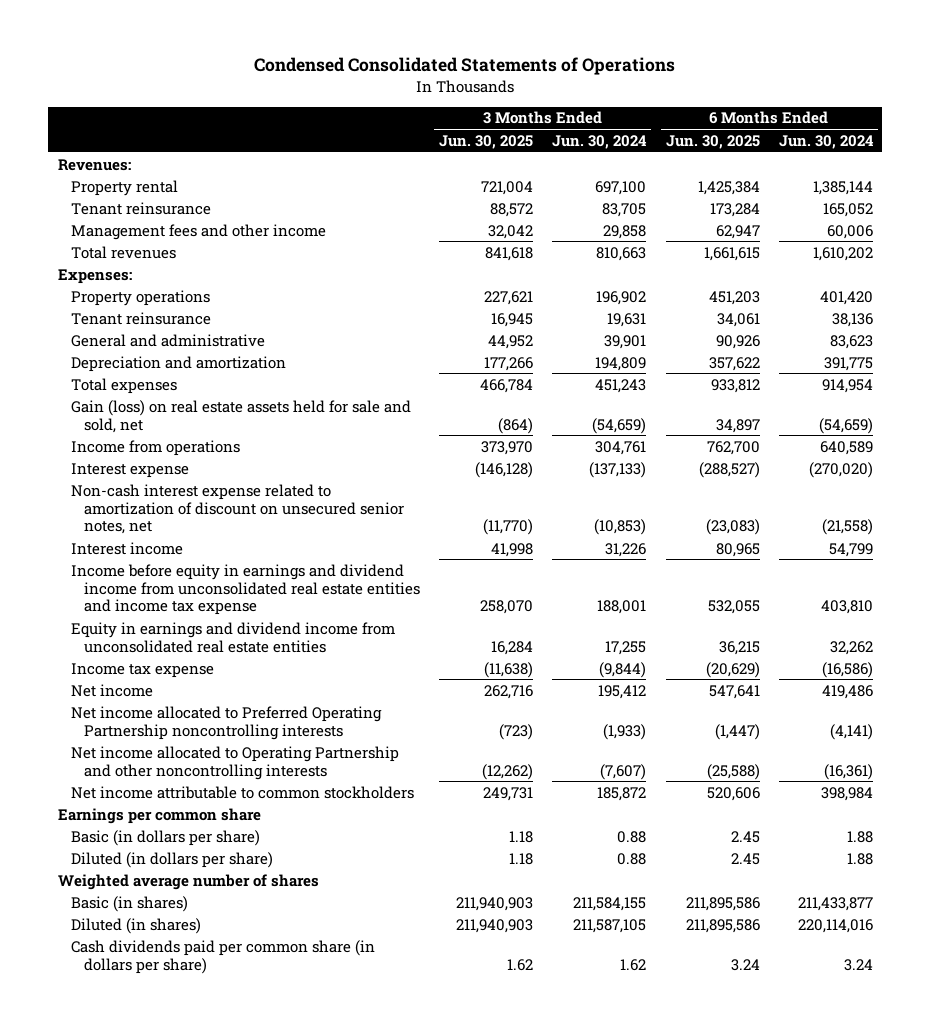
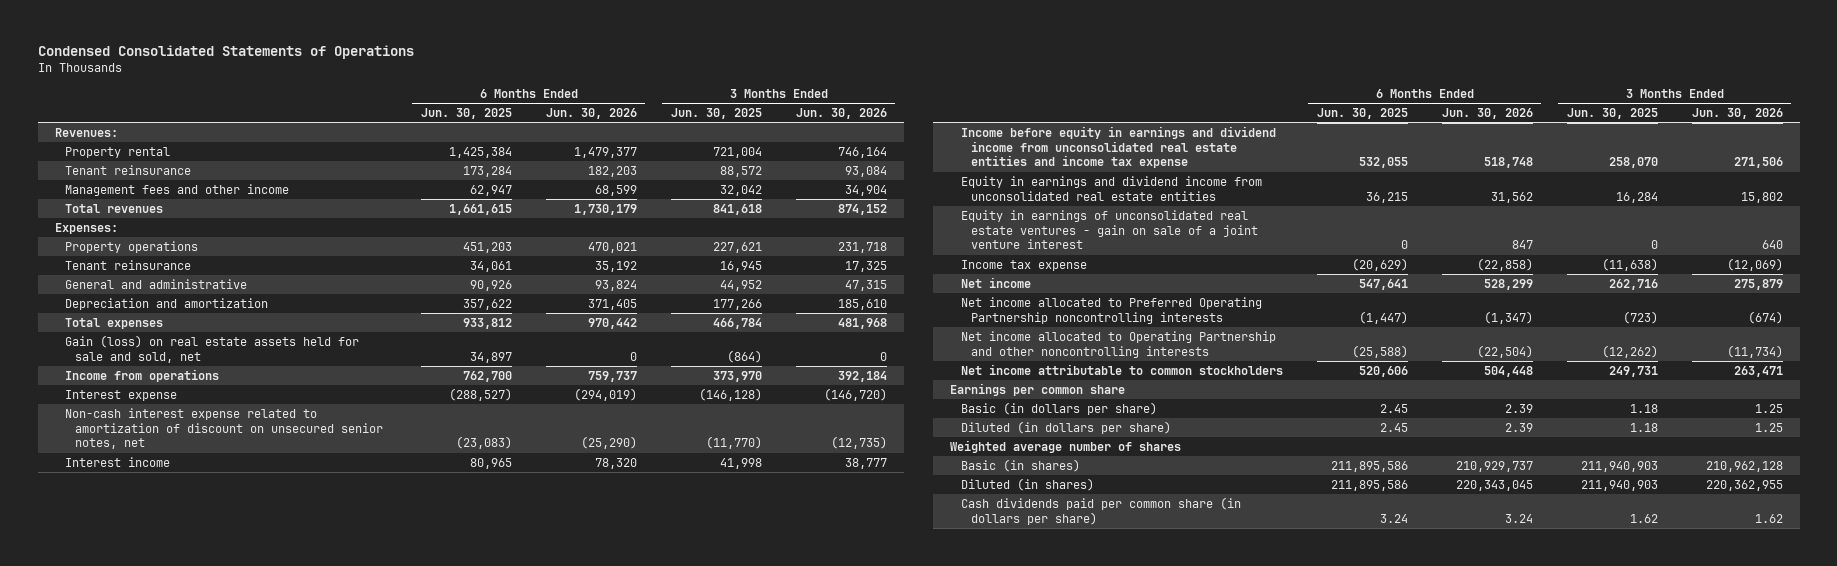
- | 3 Months Ended Jun. 30, 2025 | 3 Months Ended Jun. 30, 2024 | 6 Months Ended Jun. 30, 2025 | 6 Months Ended Jun. 30, 2024
+ | 6 Months Ended Jun. 30, 2025 | 6 Months Ended Jun. 30, 2026 | 3 Months Ended Jun. 30, 2025 | 3 Months Ended Jun. 30, 2026
+ Equity in earnings of unconsolidated real estate ventures - gain on sale of a joint venture interest | 0 | 847 | 0 | 640

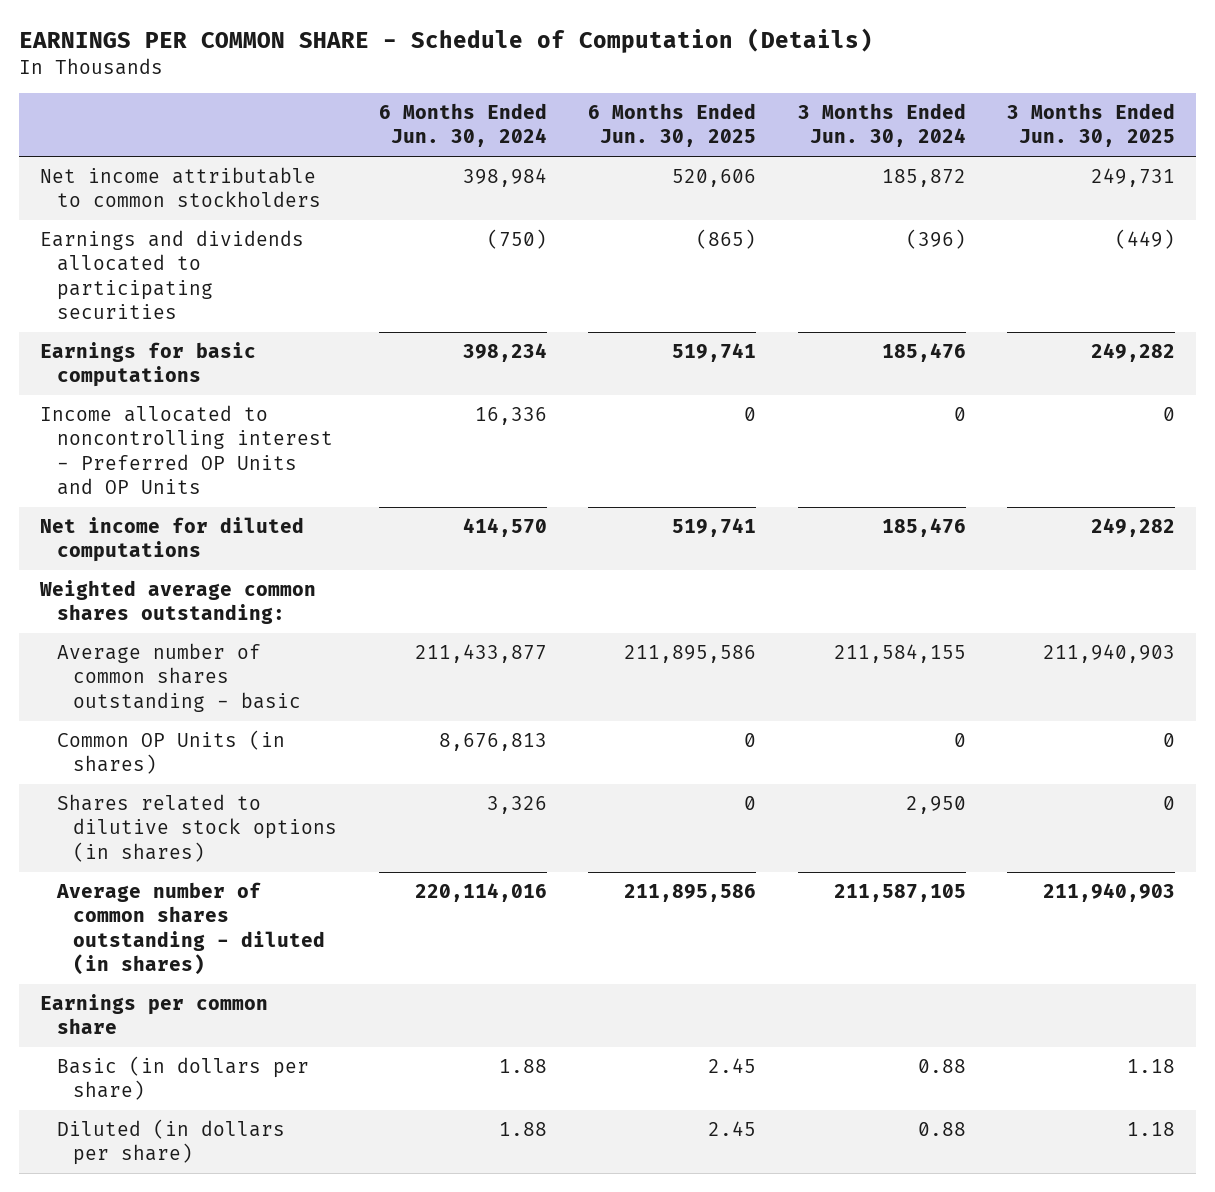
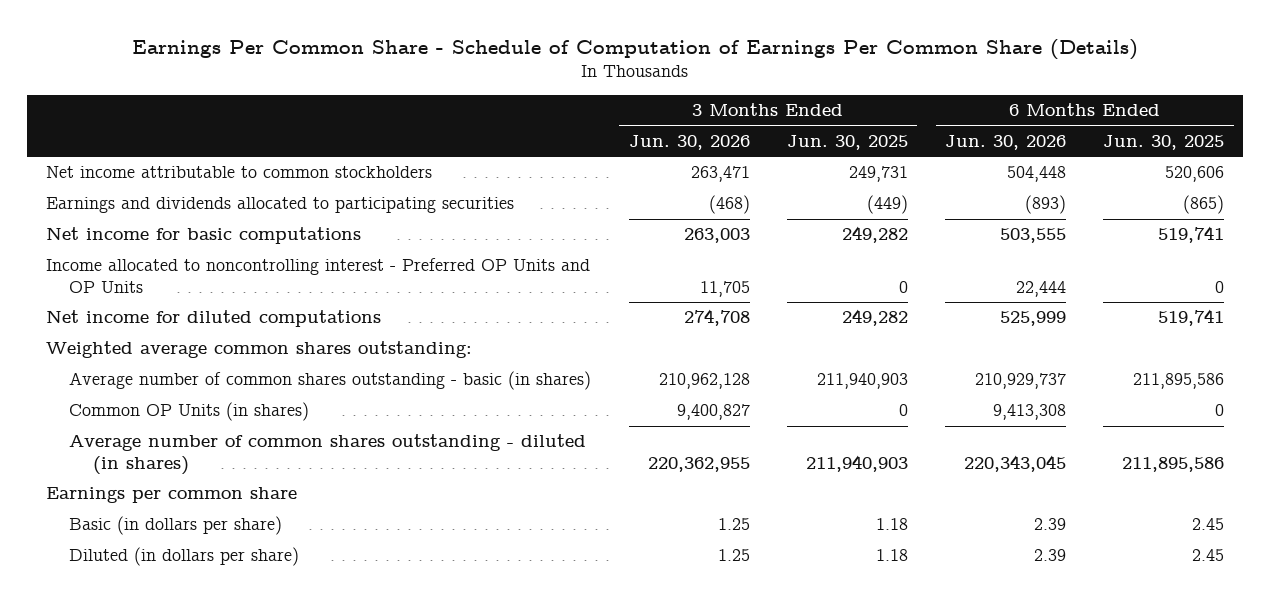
- EARNINGS PER COMMON SHARE - Schedule of Computation (Details)
+ Earnings Per Common Share - Schedule of Computation of Earnings Per Common Share (Details)
- | 6 Months Ended Jun. 30, 2024 | 6 Months Ended Jun. 30, 2025 | 3 Months Ended Jun. 30, 2024 | 3 Months Ended Jun. 30, 2025
+ | 3 Months Ended Jun. 30, 2026 | 3 Months Ended Jun. 30, 2025 | 6 Months Ended Jun. 30, 2026 | 6 Months Ended Jun. 30, 2025
- Earnings for basic computations | 398,234 | 519,741 | 185,476 | 249,282
+ Net income for basic computations | 263,003 | 249,282 | 503,555 | 519,741
- Average number of common shares outstanding - basic | 211,433,877 | 211,895,586 | 211,584,155 | 211,940,903
+ Average number of common shares outstanding - basic (in shares) | 210,962,128 | 211,940,903 | 210,929,737 | 211,895,586
- Shares related to dilutive stock options (in shares) | 3,326 | 0 | 2,950 | 0

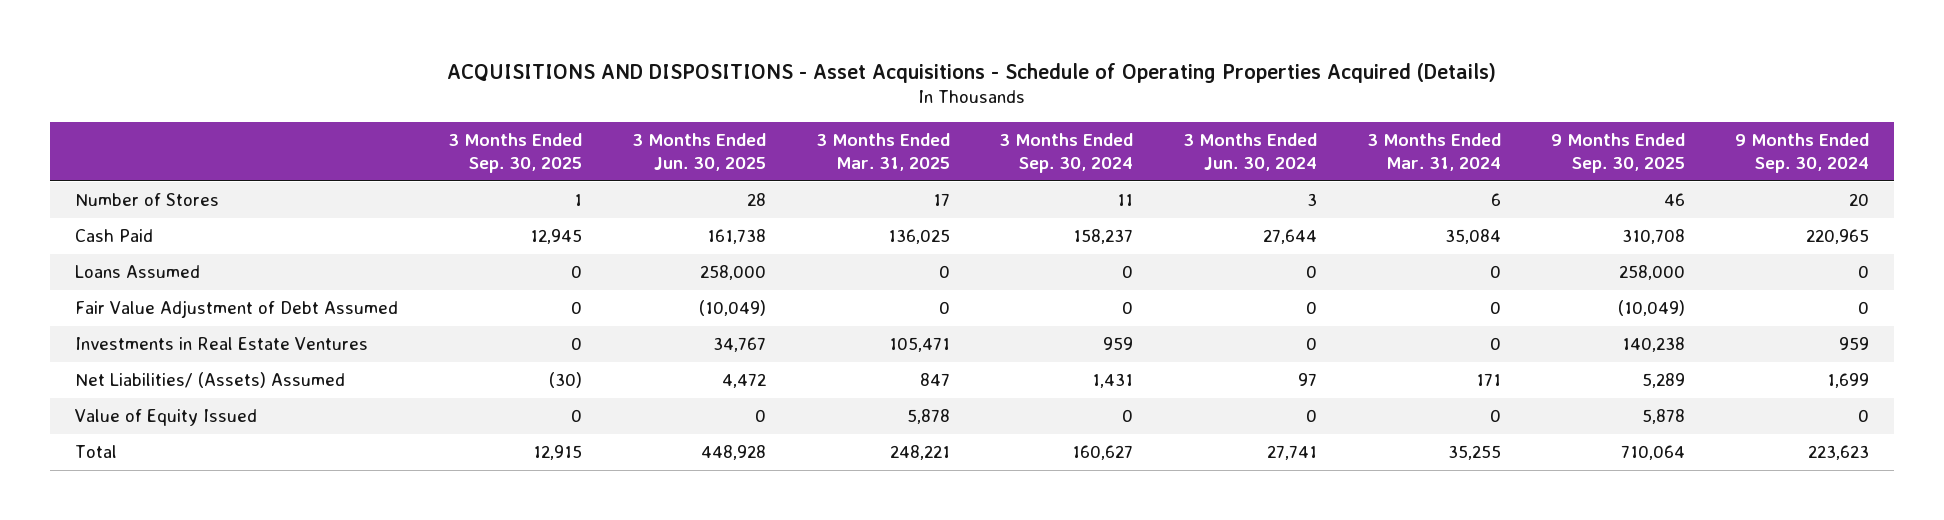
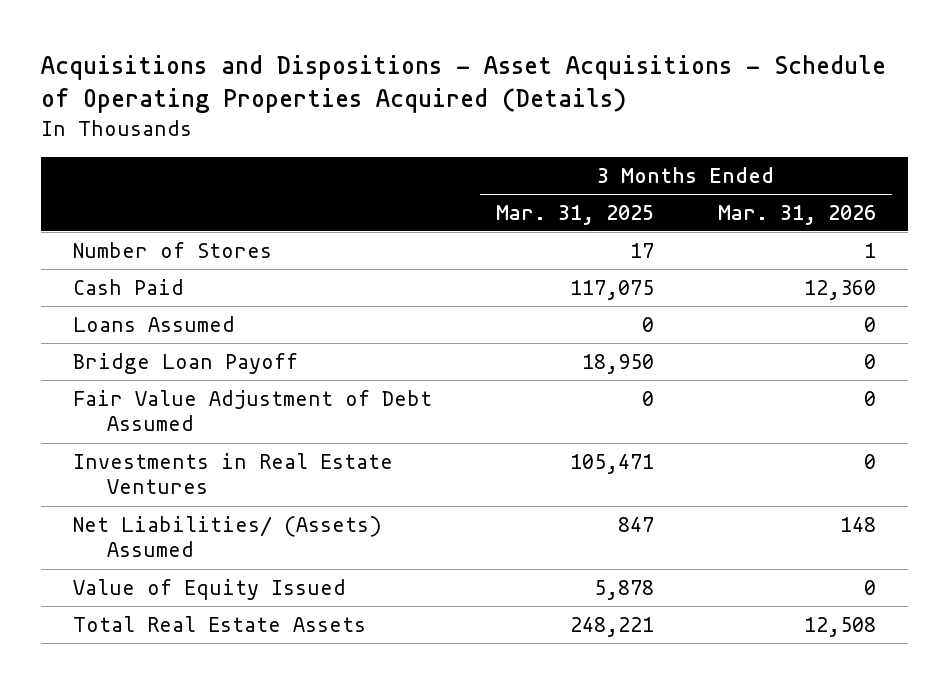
- ACQUISITIONS AND DISPOSITIONS - Asset Acquisitions - Schedule of Operating Properties Acquired (Details)
+ Acquisitions and Dispositions - Asset Acquisitions - Schedule of Operating Properties Acquired (Details)
- | 3 Months Ended Sep. 30, 2025 | 3 Months Ended Jun. 30, 2025 | 3 Months Ended Mar. 31, 2025 | 3 Months Ended Sep. 30, 2024 | 3 Months Ended Jun. 30, 2024 | 3 Months Ended Mar. 31, 2024 | 9 Months Ended Sep. 30, 2025 | 9 Months Ended Sep. 30, 2024
+ | 3 Months Ended Mar. 31, 2025 | 3 Months Ended Mar. 31, 2026
- Cash Paid | 12,945 | 161,738 | 136,025 | 158,237 | 27,644 | 35,084 | 310,708 | 220,965
+ Cash Paid | 117,075 | 12,360
+ Bridge Loan Payoff | 18,950 | 0
- Total | 12,915 | 448,928 | 248,221 | 160,627 | 27,741 | 35,255 | 710,064 | 223,623
+ Total Real Estate Assets | 248,221 | 12,508

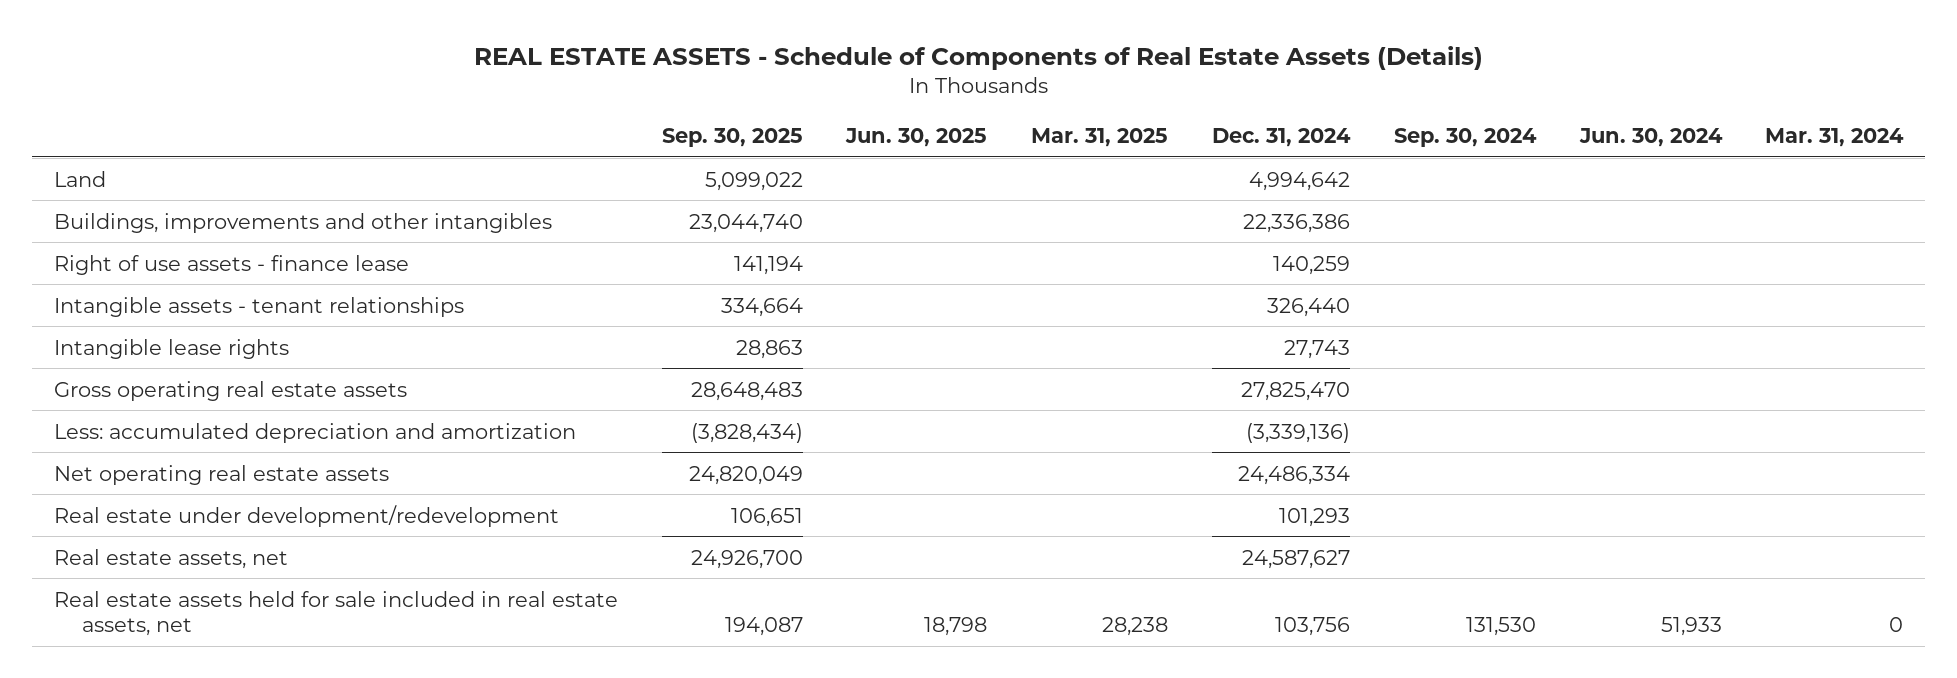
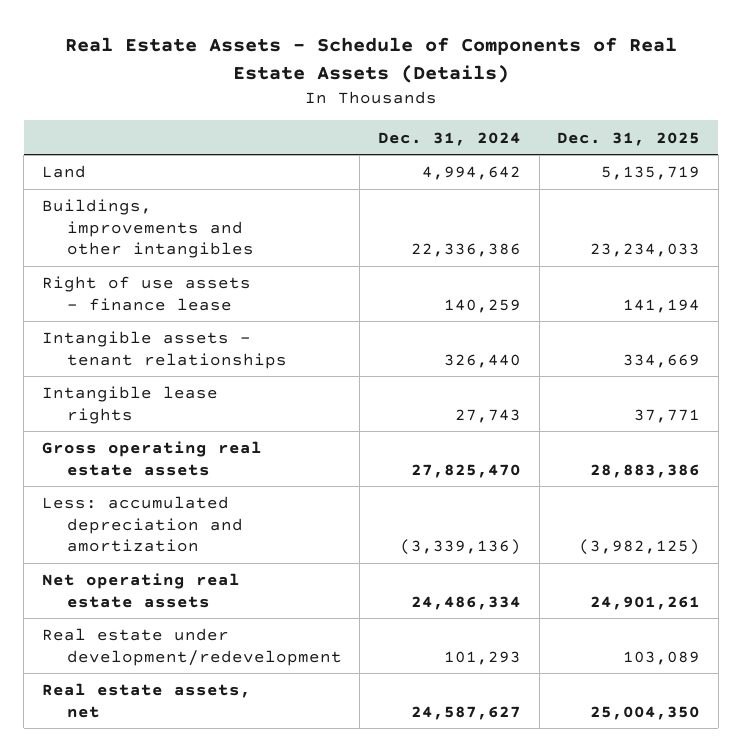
- REAL ESTATE ASSETS - Schedule of Components of Real Estate Assets (Details)
+ Real Estate Assets - Schedule of Components of Real Estate Assets (Details)
- | Sep. 30, 2025 | Jun. 30, 2025 | Mar. 31, 2025 | Dec. 31, 2024 | Sep. 30, 2024 | Jun. 30, 2024 | Mar. 31, 2024
+ | Dec. 31, 2024 | Dec. 31, 2025
- Real estate assets held for sale included in real estate assets, net | 194,087 | 18,798 | 28,238 | 103,756 | 131,530 | 51,933 | 0

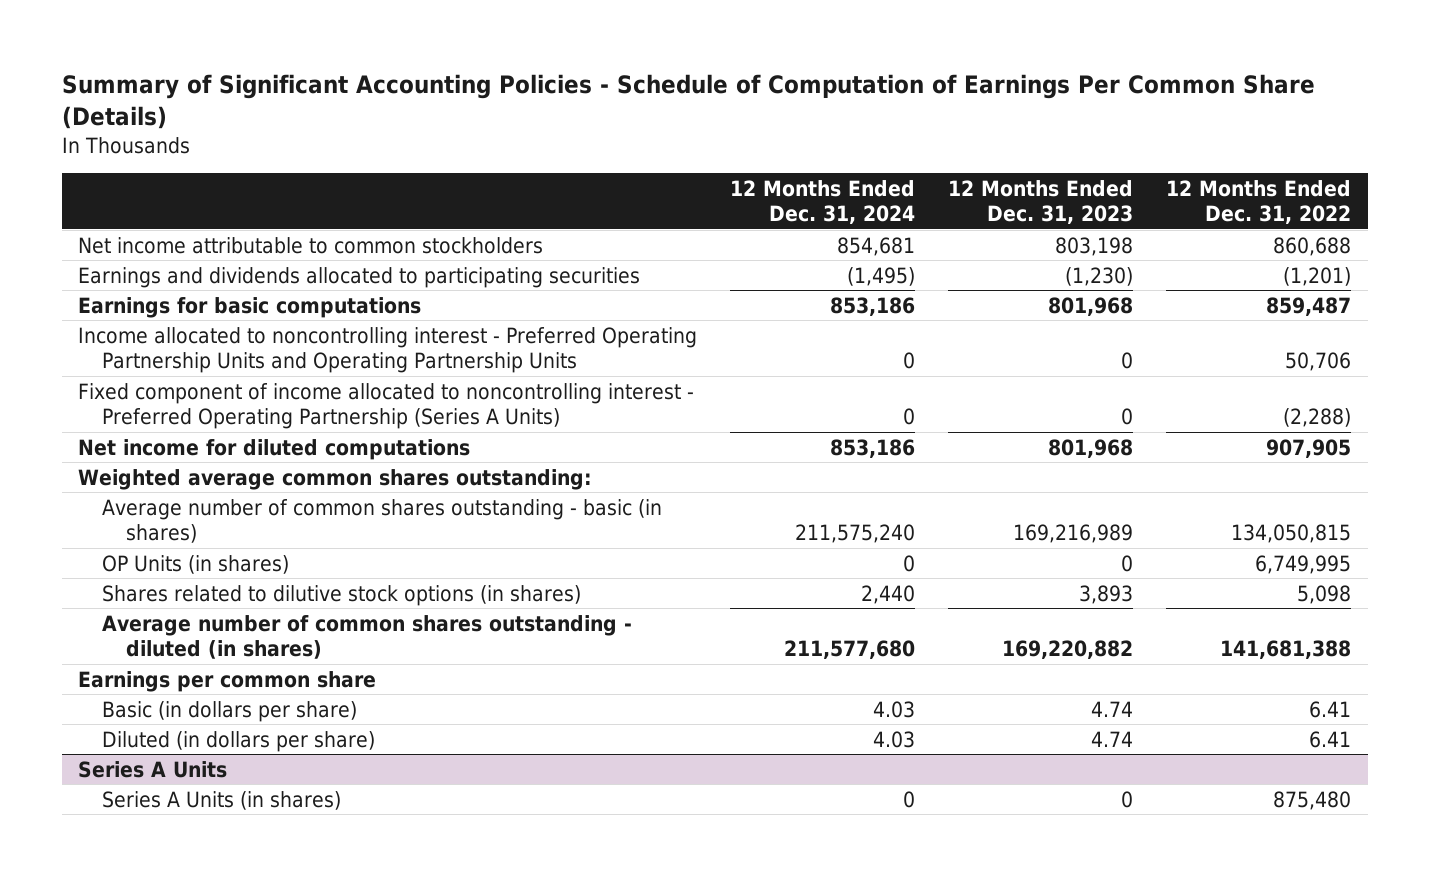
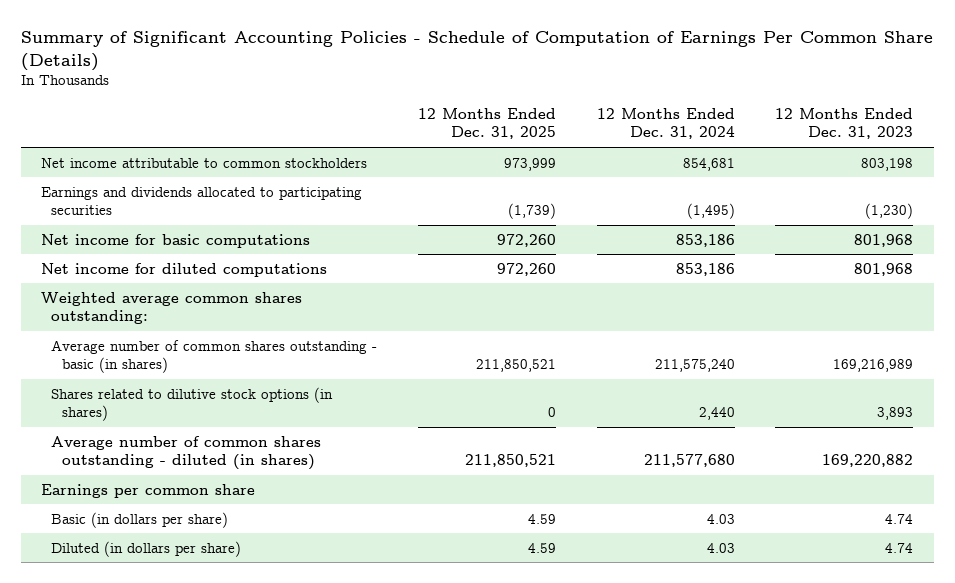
- | 12 Months Ended Dec. 31, 2024 | 12 Months Ended Dec. 31, 2023 | 12 Months Ended Dec. 31, 2022
+ | 12 Months Ended Dec. 31, 2025 | 12 Months Ended Dec. 31, 2024 | 12 Months Ended Dec. 31, 2023
- Earnings for basic computations | 853,186 | 801,968 | 859,487
- Income allocated to noncontrolling interest - Preferred Operating Partnership Units and Operating Partnership Units | 0 | 0 | 50,706
- Fixed component of income allocated to noncontrolling interest - Preferred Operating Partnership (Series A Units) | 0 | 0 | (2,288)
+ Net income for basic computations | 972,260 | 853,186 | 801,968
- OP Units (in shares) | 0 | 0 | 6,749,995
- Series A Units
- Series A Units (in shares) | 0 | 0 | 875,480

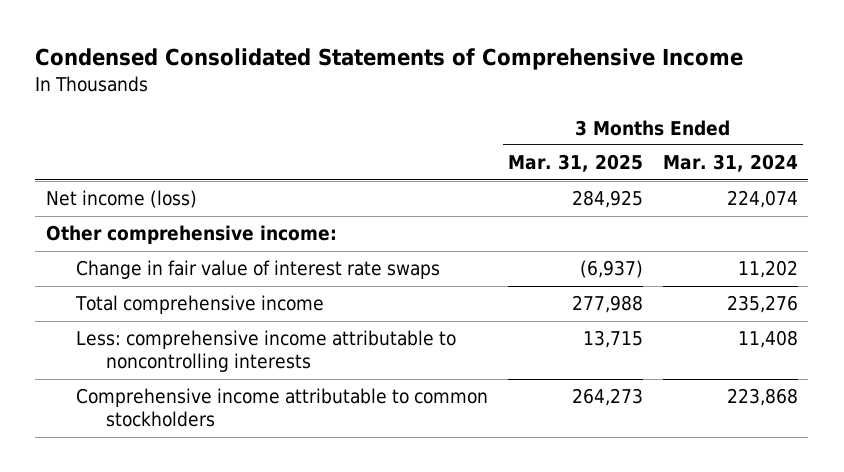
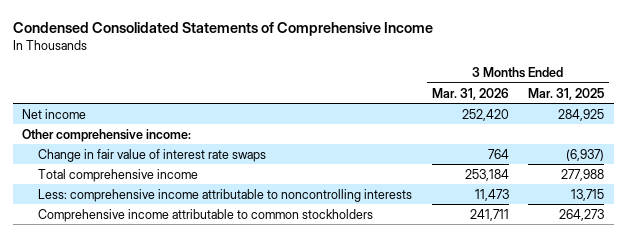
- | 3 Months Ended Mar. 31, 2025 | 3 Months Ended Mar. 31, 2024
+ | 3 Months Ended Mar. 31, 2026 | 3 Months Ended Mar. 31, 2025
- Net income (loss) | 284,925 | 224,074
+ Net income | 252,420 | 284,925

